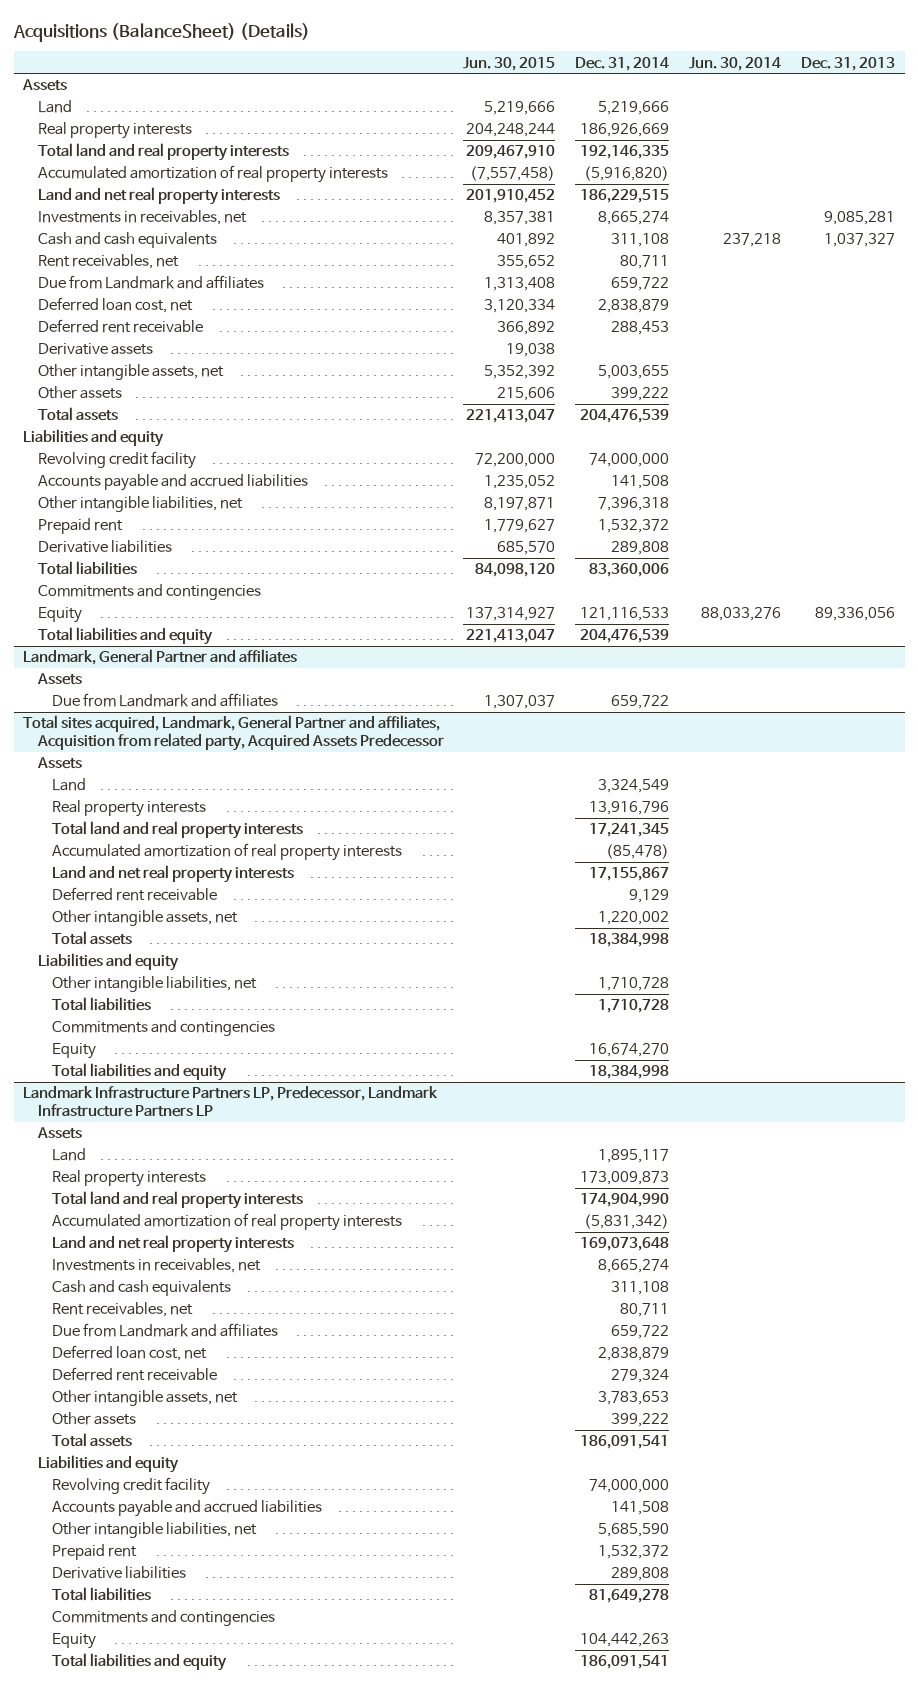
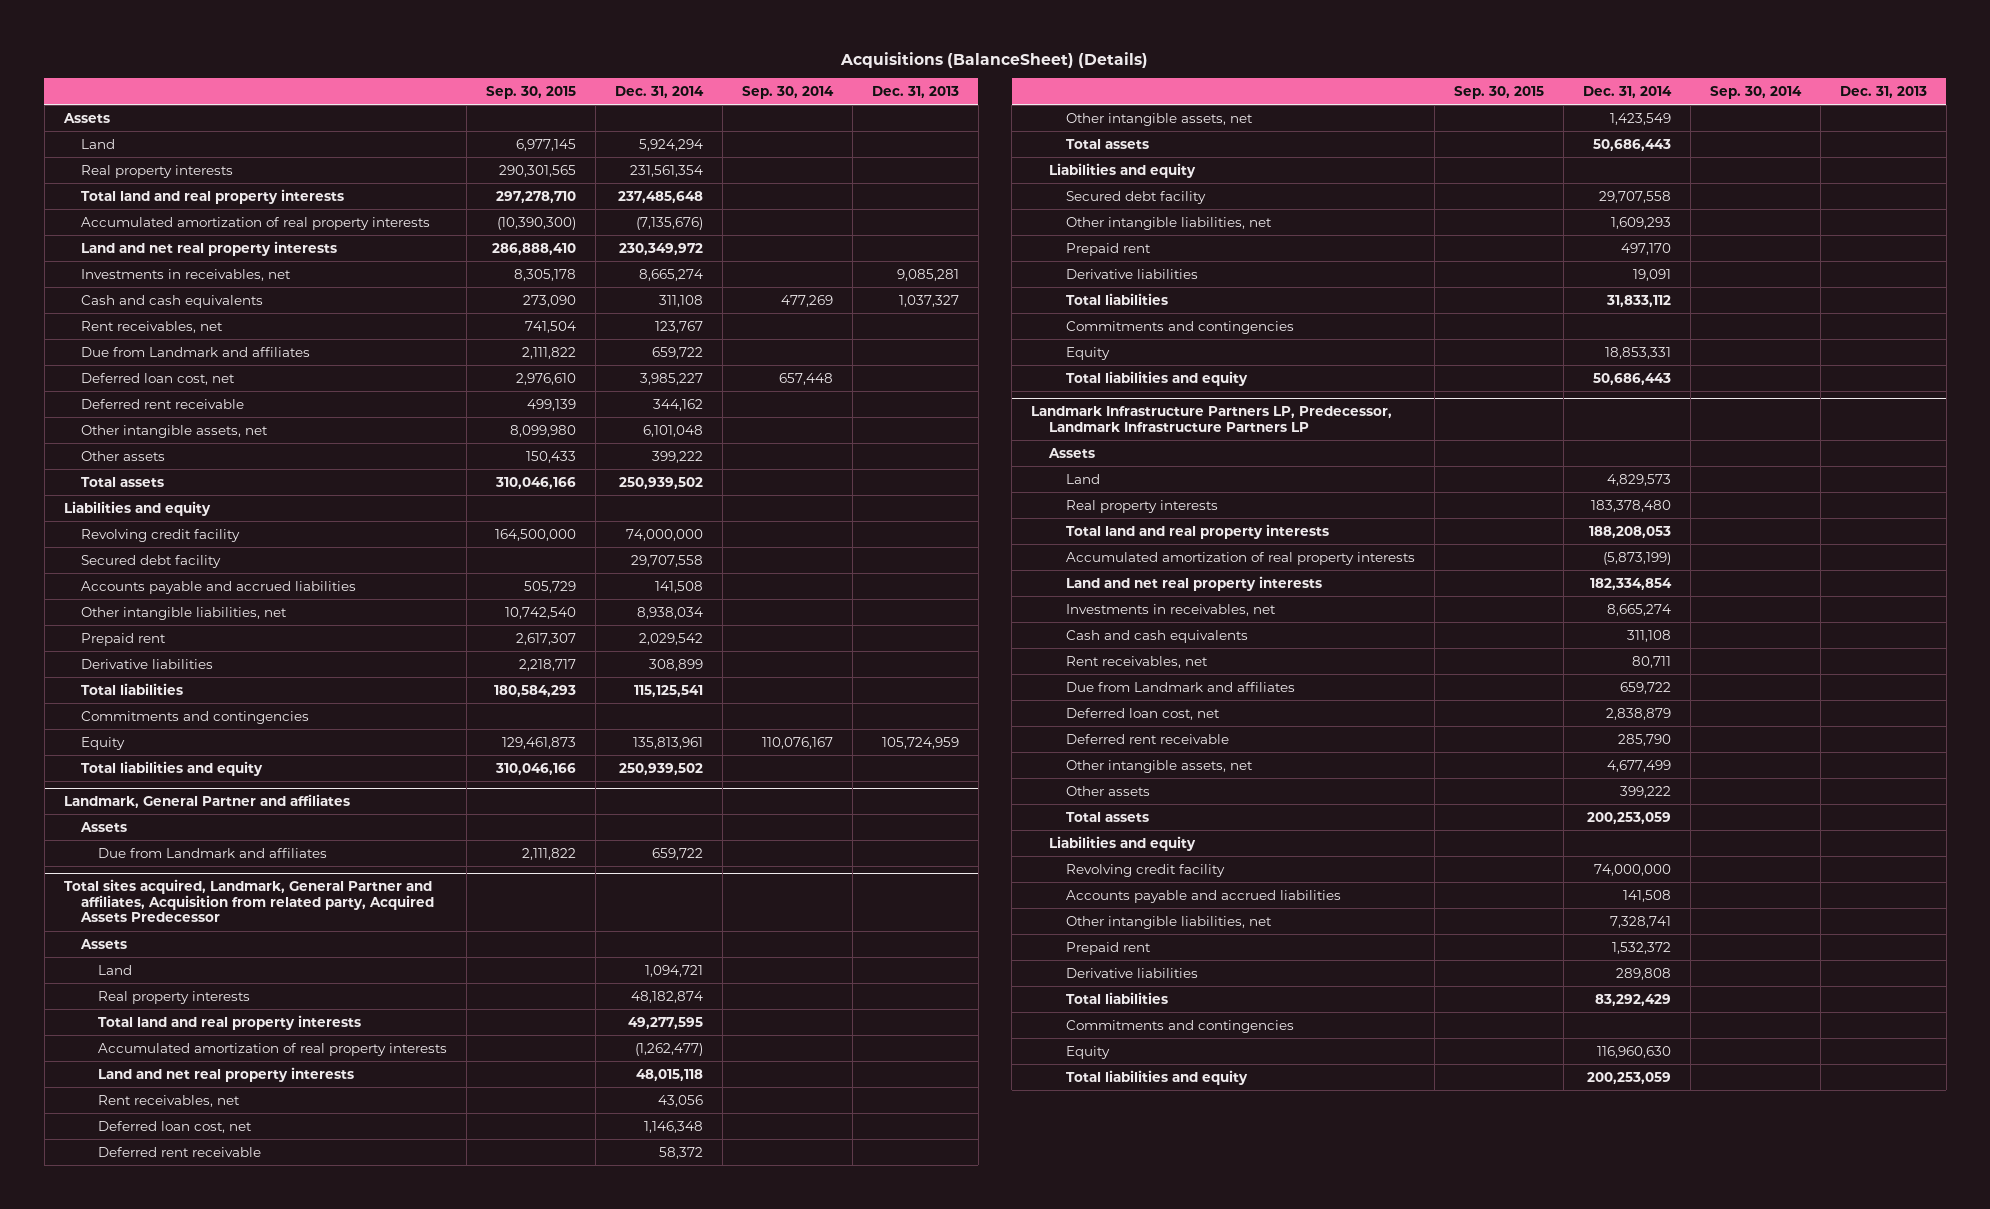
- | Jun. 30, 2015 | Dec. 31, 2014 | Jun. 30, 2014 | Dec. 31, 2013
+ | Sep. 30, 2015 | Dec. 31, 2014 | Sep. 30, 2014 | Dec. 31, 2013
- Land | 5,219,666 | 5,219,666 | |
- Real property interests | 204,248,244 | 186,926,669 | |
- Total land and real property interests | 209,467,910 | 192,146,335 | |
- Accumulated amortization of real property interests | (7,557,458) | (5,916,820) | |
- Land and net real property interests | 201,910,452 | 186,229,515 | |
+ Land | 6,977,145 | 5,924,294 | |
+ Real property interests | 290,301,565 | 231,561,354 | |
+ Total land and real property interests | 297,278,710 | 237,485,648 | |
+ Accumulated amortization of real property interests | (10,390,300) | (7,135,676) | |
+ Land and net real property interests | 286,888,410 | 230,349,972 | |
- Rent receivables, net | 355,652 | 80,711 | |
+ Rent receivables, net | 741,504 | 123,767 | |
- Deferred loan cost, net | 3,120,334 | 2,838,879 | |
- Deferred rent receivable | 366,892 | 288,453 | |
- Derivative assets | 19,038 | | |
- Other intangible assets, net | 5,352,392 | 5,003,655 | |
+ Deferred loan cost, net | 2,976,610 | 3,985,227 | 657,448 |
+ Deferred rent receivable | 499,139 | 344,162 | |
+ Other intangible assets, net | 8,099,980 | 6,101,048 | |
- Total assets | 221,413,047 | 204,476,539 | |
+ Total assets | 310,046,166 | 250,939,502 | |
+ Secured debt facility | | 29,707,558 | |
- Other intangible liabilities, net | 8,197,871 | 7,396,318 | |
- Prepaid rent | 1,779,627 | 1,532,372 | |
- Derivative liabilities | 685,570 | 289,808 | |
- Total liabilities | 84,098,120 | 83,360,006 | |
+ Other intangible liabilities, net | 10,742,540 | 8,938,034 | |
+ Prepaid rent | 2,617,307 | 2,029,542 | |
+ Derivative liabilities | 2,218,717 | 308,899 | |
+ Total liabilities | 180,584,293 | 115,125,541 | |
- Equity | 137,314,927 | 121,116,533 | 88,033,276 | 89,336,056
- Total liabilities and equity | 221,413,047 | 204,476,539 | |
+ Equity | 129,461,873 | 135,813,961 | 110,076,167 | 105,724,959
+ Total liabilities and equity | 310,046,166 | 250,939,502 | |
@ Total sites acquired, Landmark, General Partner and affiliates, Acquisition from related party, Acquired Assets Predecessor
- Land | | 3,324,549 | |
- Real property interests | | 13,916,796 | |
- Total land and real property interests | | 17,241,345 | |
- Accumulated amortization of real property interests | | (85,478) | |
- Land and net real property interests | | 17,155,867 | |
- Deferred rent receivable | | 9,129 | |
- Other intangible assets, net | | 1,220,002 | |
- Total assets | | 18,384,998 | |
+ Land | | 1,094,721 | |
+ Real property interests | | 48,182,874 | |
+ Total land and real property interests | | 49,277,595 | |
+ Accumulated amortization of real property interests | | (1,262,477) | |
+ Land and net real property interests | | 48,015,118 | |
+ Rent receivables, net | | 43,056 | |
+ Deferred loan cost, net | | 1,146,348 | |
+ Deferred rent receivable | | 58,372 | |
+ Other intangible assets, net | | 1,423,549 | |
+ Total assets | | 50,686,443 | |
- Other intangible liabilities, net | | 1,710,728 | |
- Total liabilities | | 1,710,728 | |
+ Secured debt facility | | 29,707,558 | |
+ Other intangible liabilities, net | | 1,609,293 | |
+ Prepaid rent | | 497,170 | |
+ Derivative liabilities | | 19,091 | |
+ Total liabilities | | 31,833,112 | |
- Equity | | 16,674,270 | |
- Total liabilities and equity | | 18,384,998 | |
+ Equity | | 18,853,331 | |
+ Total liabilities and equity | | 50,686,443 | |
@ Landmark Infrastructure Partners LP, Predecessor, Landmark Infrastructure Partners LP
- Land | | 1,895,117 | |
- Real property interests | | 173,009,873 | |
- Total land and real property interests | | 174,904,990 | |
- Accumulated amortization of real property interests | | (5,831,342) | |
- Land and net real property interests | | 169,073,648 | |
+ Land | | 4,829,573 | |
+ Real property interests | | 183,378,480 | |
+ Total land and real property interests | | 188,208,053 | |
+ Accumulated amortization of real property interests | | (5,873,199) | |
+ Land and net real property interests | | 182,334,854 | |
- Deferred rent receivable | | 279,324 | |
- Other intangible assets, net | | 3,783,653 | |
+ Deferred rent receivable | | 285,790 | |
+ Other intangible assets, net | | 4,677,499 | |
- Total assets | | 186,091,541 | |
+ Total assets | | 200,253,059 | |
- Other intangible liabilities, net | | 5,685,590 | |
+ Other intangible liabilities, net | | 7,328,741 | |
- Total liabilities | | 81,649,278 | |
+ Total liabilities | | 83,292,429 | |
- Equity | | 104,442,263 | |
- Total liabilities and equity | | 186,091,541 | |
+ Equity | | 116,960,630 | |
+ Total liabilities and equity | | 200,253,059 | |

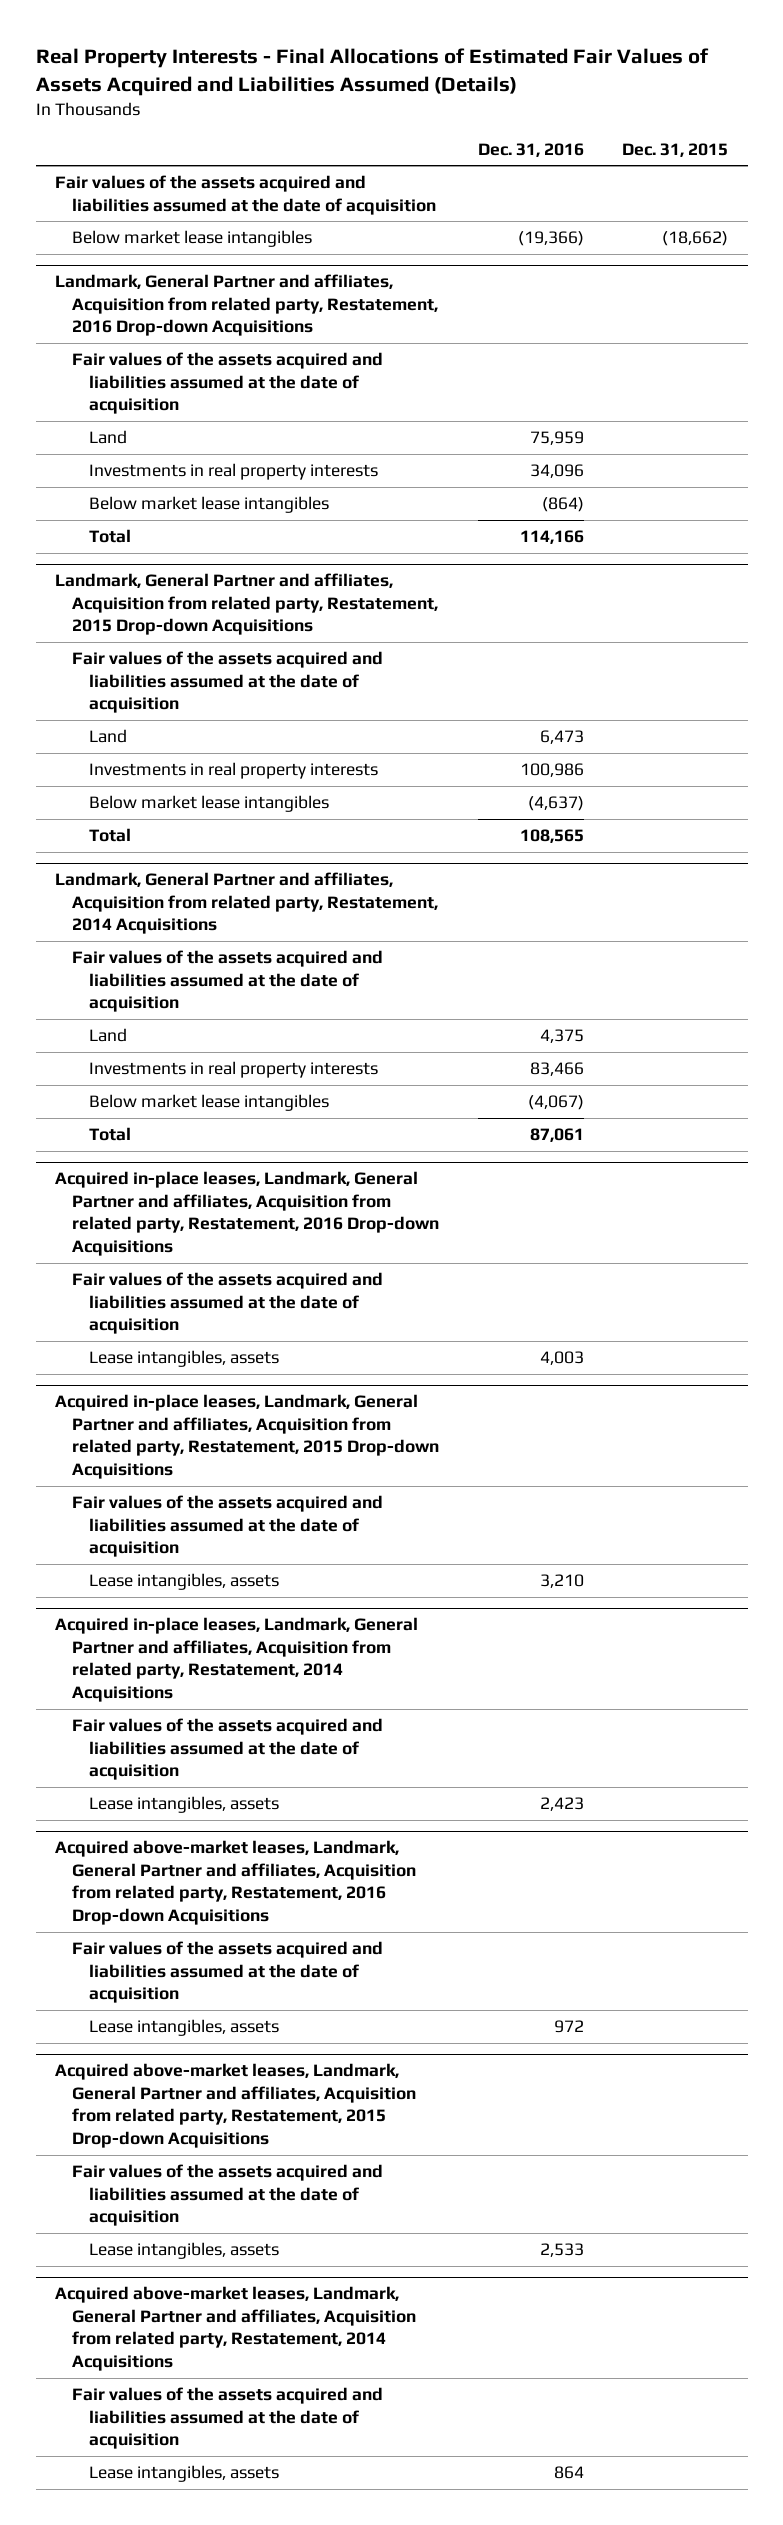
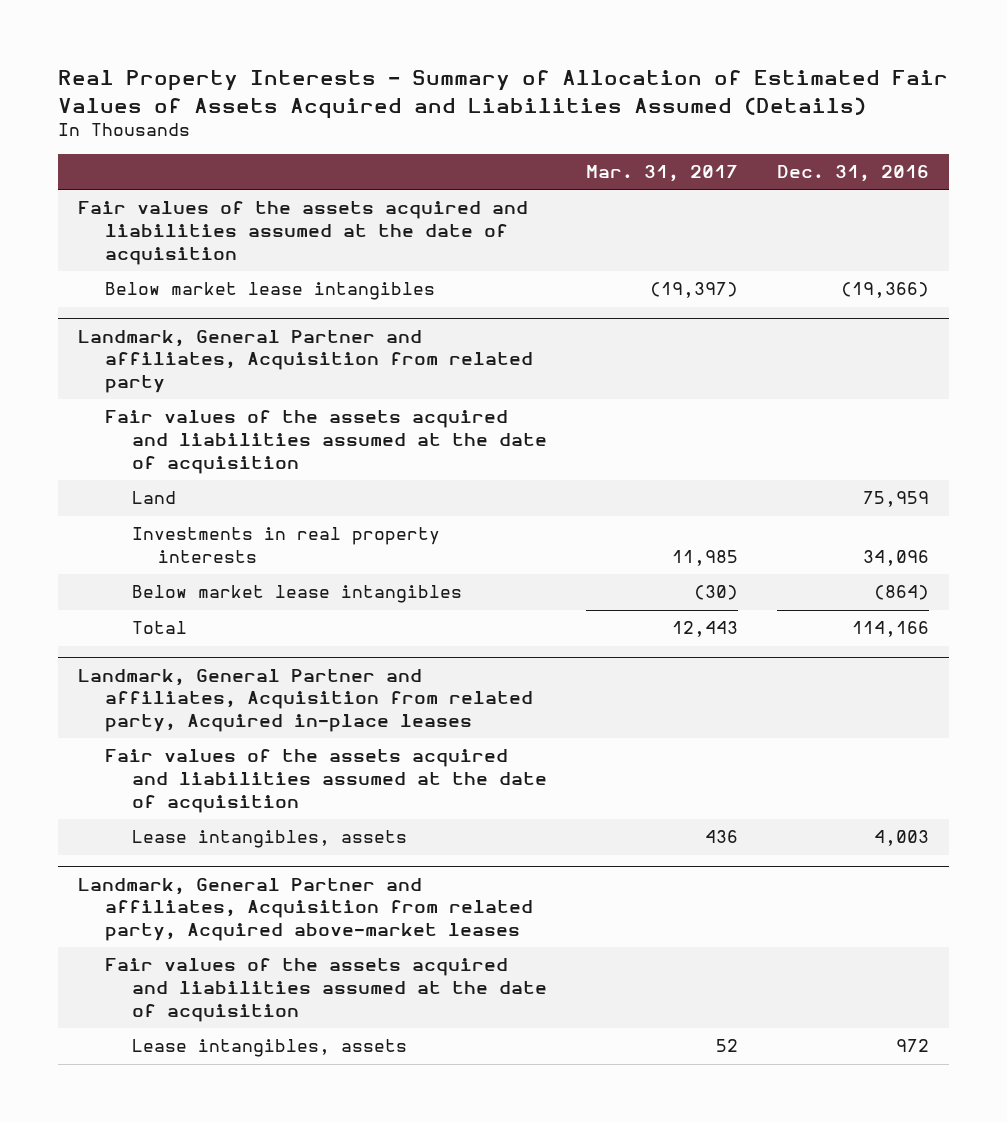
- Real Property Interests - Final Allocations of Estimated Fair Values of Assets Acquired and Liabilities Assumed (Details)
+ Real Property Interests - Summary of Allocation of Estimated Fair Values of Assets Acquired and Liabilities Assumed (Details)
- | Dec. 31, 2016 | Dec. 31, 2015
+ | Mar. 31, 2017 | Dec. 31, 2016
- Landmark, General Partner and affiliates, Acquisition from related party, Restatement, 2016 Drop-down Acquisitions
+ Landmark, General Partner and affiliates, Acquisition from related party
- Landmark, General Partner and affiliates, Acquisition from related party, Restatement, 2015 Drop-down Acquisitions
- Fair values of the assets acquired and liabilities assumed at the date of acquisition
- Land | 6,473 |
- Investments in real property interests | 100,986 |
- Below market lease intangibles | (4,637) |
- Total | 108,565 |
- Landmark, General Partner and affiliates, Acquisition from related party, Restatement, 2014 Acquisitions
- Fair values of the assets acquired and liabilities assumed at the date of acquisition
- Land | 4,375 |
- Investments in real property interests | 83,466 |
- Below market lease intangibles | (4,067) |
- Total | 87,061 |
- Acquired in-place leases, Landmark, General Partner and affiliates, Acquisition from related party, Restatement, 2016 Drop-down Acquisitions
+ Landmark, General Partner and affiliates, Acquisition from related party, Acquired in-place leases
- Acquired in-place leases, Landmark, General Partner and affiliates, Acquisition from related party, Restatement, 2015 Drop-down Acquisitions
- Fair values of the assets acquired and liabilities assumed at the date of acquisition
- Lease intangibles, assets | 3,210 |
- Acquired in-place leases, Landmark, General Partner and affiliates, Acquisition from related party, Restatement, 2014 Acquisitions
- Fair values of the assets acquired and liabilities assumed at the date of acquisition
- Lease intangibles, assets | 2,423 |
- Acquired above-market leases, Landmark, General Partner and affiliates, Acquisition from related party, Restatement, 2016 Drop-down Acquisitions
+ Landmark, General Partner and affiliates, Acquisition from related party, Acquired above-market leases
- Acquired above-market leases, Landmark, General Partner and affiliates, Acquisition from related party, Restatement, 2015 Drop-down Acquisitions
- Fair values of the assets acquired and liabilities assumed at the date of acquisition
- Lease intangibles, assets | 2,533 |
- Acquired above-market leases, Landmark, General Partner and affiliates, Acquisition from related party, Restatement, 2014 Acquisitions
- Fair values of the assets acquired and liabilities assumed at the date of acquisition
- Lease intangibles, assets | 864 |

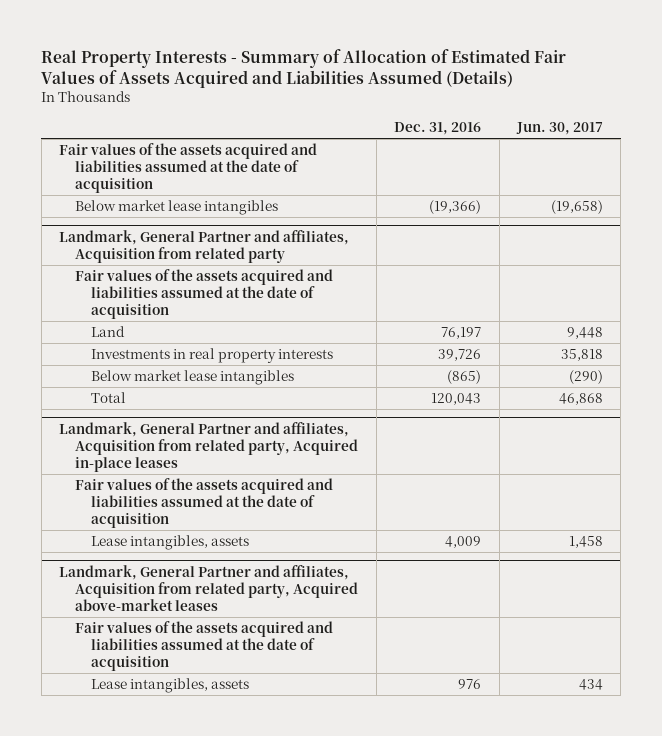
- | Mar. 31, 2017 | Dec. 31, 2016
+ | Dec. 31, 2016 | Jun. 30, 2017
@ Landmark, General Partner and affiliates, Acquisition from related party
- Land | | 75,959
- Investments in real property interests | 11,985 | 34,096
- Below market lease intangibles | (30) | (864)
- Total | 12,443 | 114,166
+ Land | 76,197 | 9,448
+ Investments in real property interests | 39,726 | 35,818
+ Below market lease intangibles | (865) | (290)
+ Total | 120,043 | 46,868
@ Landmark, General Partner and affiliates, Acquisition from related party, Acquired in-place leases
- Lease intangibles, assets | 436 | 4,003
+ Lease intangibles, assets | 4,009 | 1,458
@ Landmark, General Partner and affiliates, Acquisition from related party, Acquired above-market leases
- Lease intangibles, assets | 52 | 972
+ Lease intangibles, assets | 976 | 434

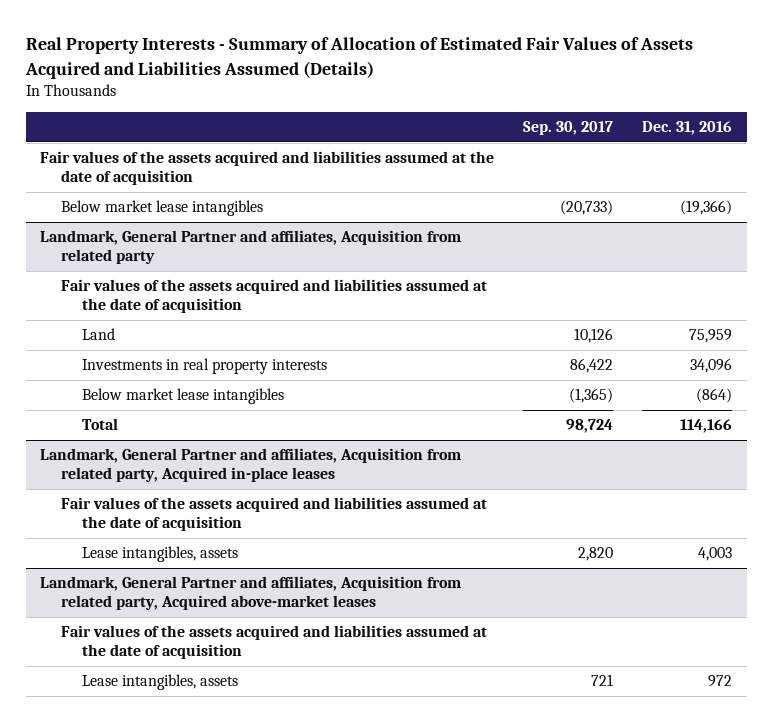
- | Dec. 31, 2016 | Jun. 30, 2017
+ | Sep. 30, 2017 | Dec. 31, 2016
@ Landmark, General Partner and affiliates, Acquisition from related party
- Land | 76,197 | 9,448
- Investments in real property interests | 39,726 | 35,818
- Below market lease intangibles | (865) | (290)
- Total | 120,043 | 46,868
+ Land | 10,126 | 75,959
+ Investments in real property interests | 86,422 | 34,096
+ Below market lease intangibles | (1,365) | (864)
+ Total | 98,724 | 114,166
@ Landmark, General Partner and affiliates, Acquisition from related party, Acquired in-place leases
- Lease intangibles, assets | 4,009 | 1,458
+ Lease intangibles, assets | 2,820 | 4,003
@ Landmark, General Partner and affiliates, Acquisition from related party, Acquired above-market leases
- Lease intangibles, assets | 976 | 434
+ Lease intangibles, assets | 721 | 972

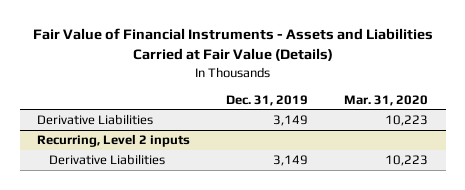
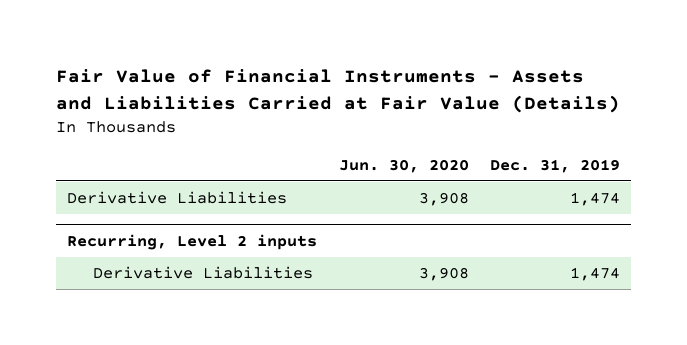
- | Dec. 31, 2019 | Mar. 31, 2020
+ | Jun. 30, 2020 | Dec. 31, 2019
- Derivative Liabilities | 3,149 | 10,223
+ Derivative Liabilities | 3,908 | 1,474
@ Recurring, Level 2 inputs
- Derivative Liabilities | 3,149 | 10,223
+ Derivative Liabilities | 3,908 | 1,474

